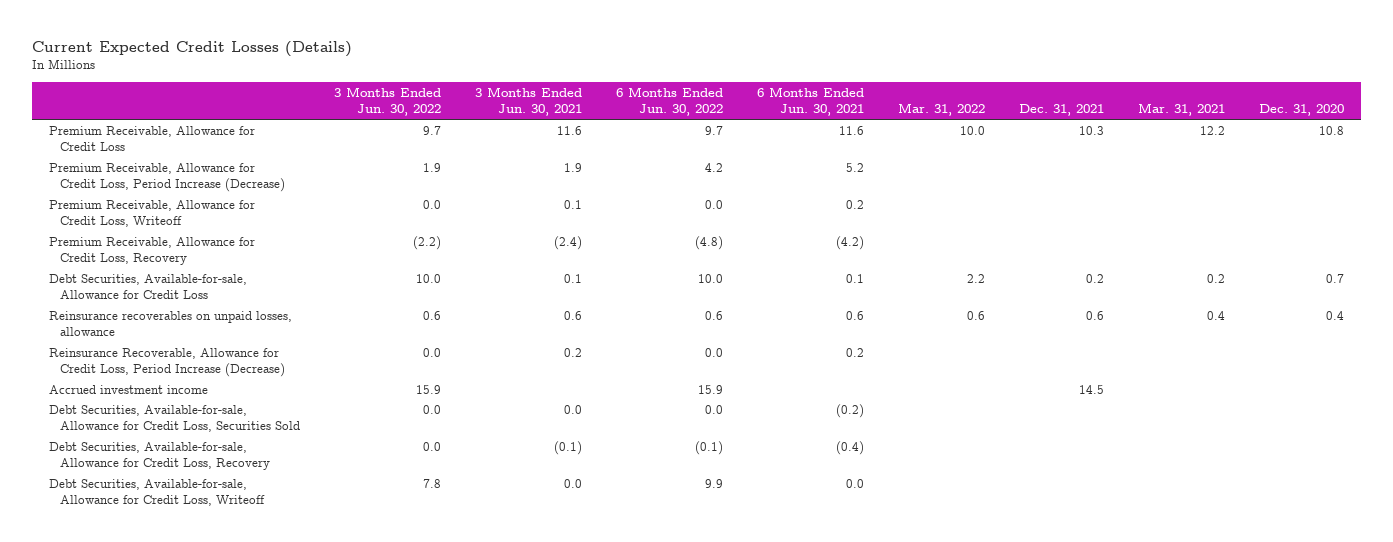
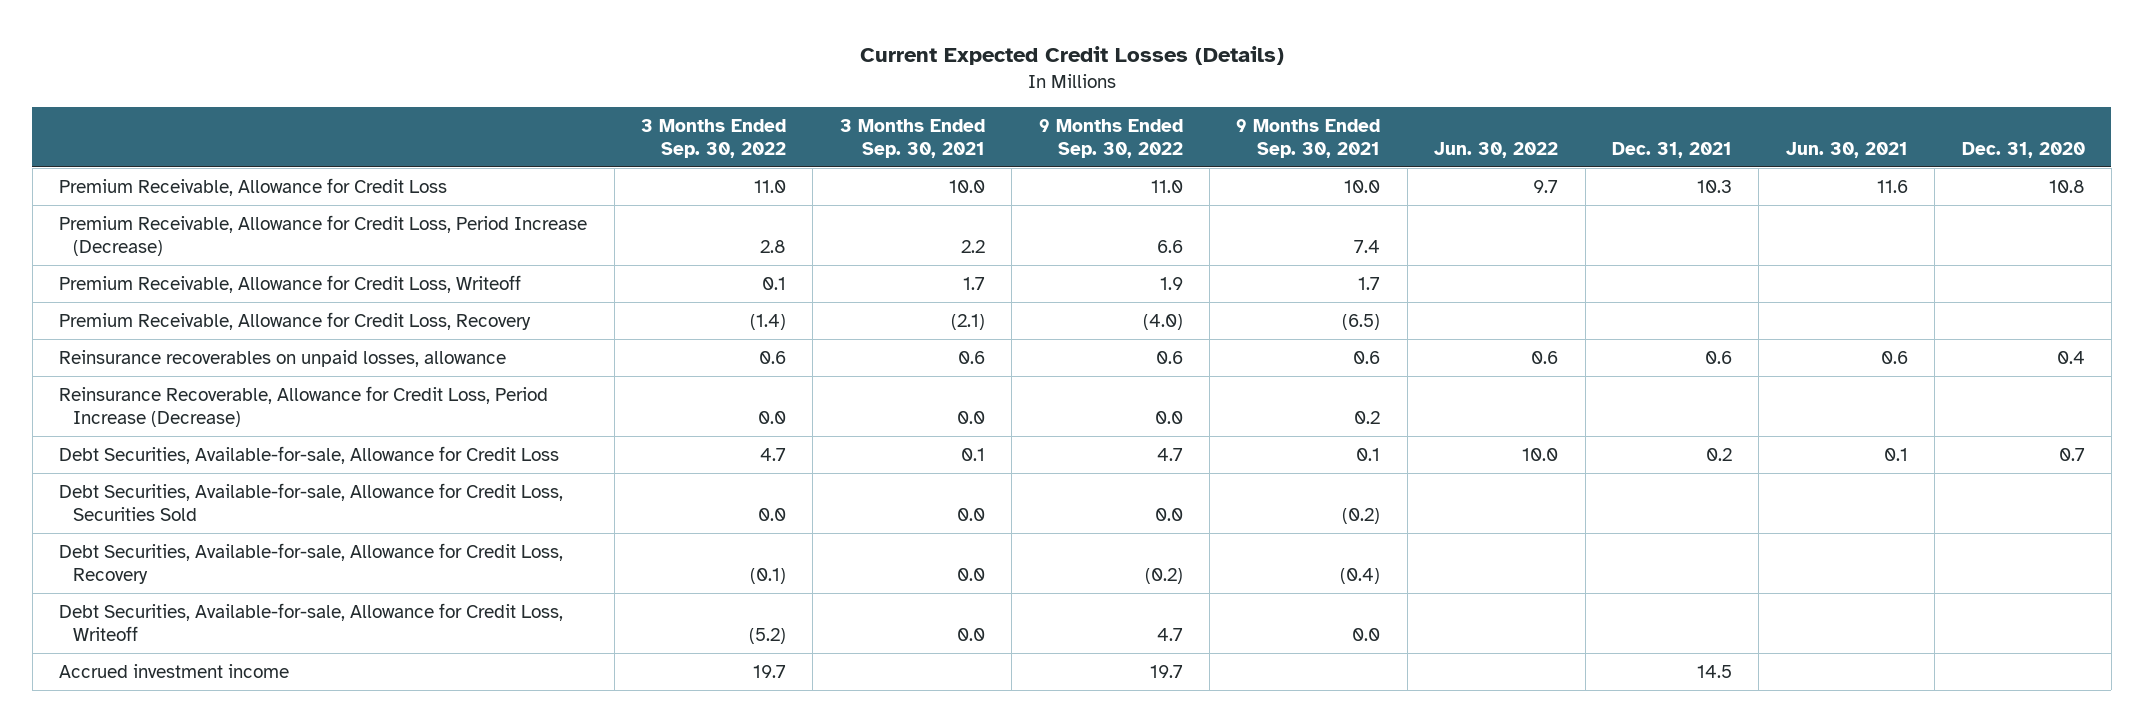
- | 3 Months Ended Jun. 30, 2022 | 3 Months Ended Jun. 30, 2021 | 6 Months Ended Jun. 30, 2022 | 6 Months Ended Jun. 30, 2021 | Mar. 31, 2022 | Dec. 31, 2021 | Mar. 31, 2021 | Dec. 31, 2020
+ | 3 Months Ended Sep. 30, 2022 | 3 Months Ended Sep. 30, 2021 | 9 Months Ended Sep. 30, 2022 | 9 Months Ended Sep. 30, 2021 | Jun. 30, 2022 | Dec. 31, 2021 | Jun. 30, 2021 | Dec. 31, 2020
moved down: Debt Securities, Available-for-sale, Allowance for Credit Loss | 4.7 | 0.1 | 4.7 | 0.1 | 10.0 | 0.2 | 0.1 | 0.7
moved down: Accrued investment income | 19.7 | | 19.7 | | | 14.5 | |

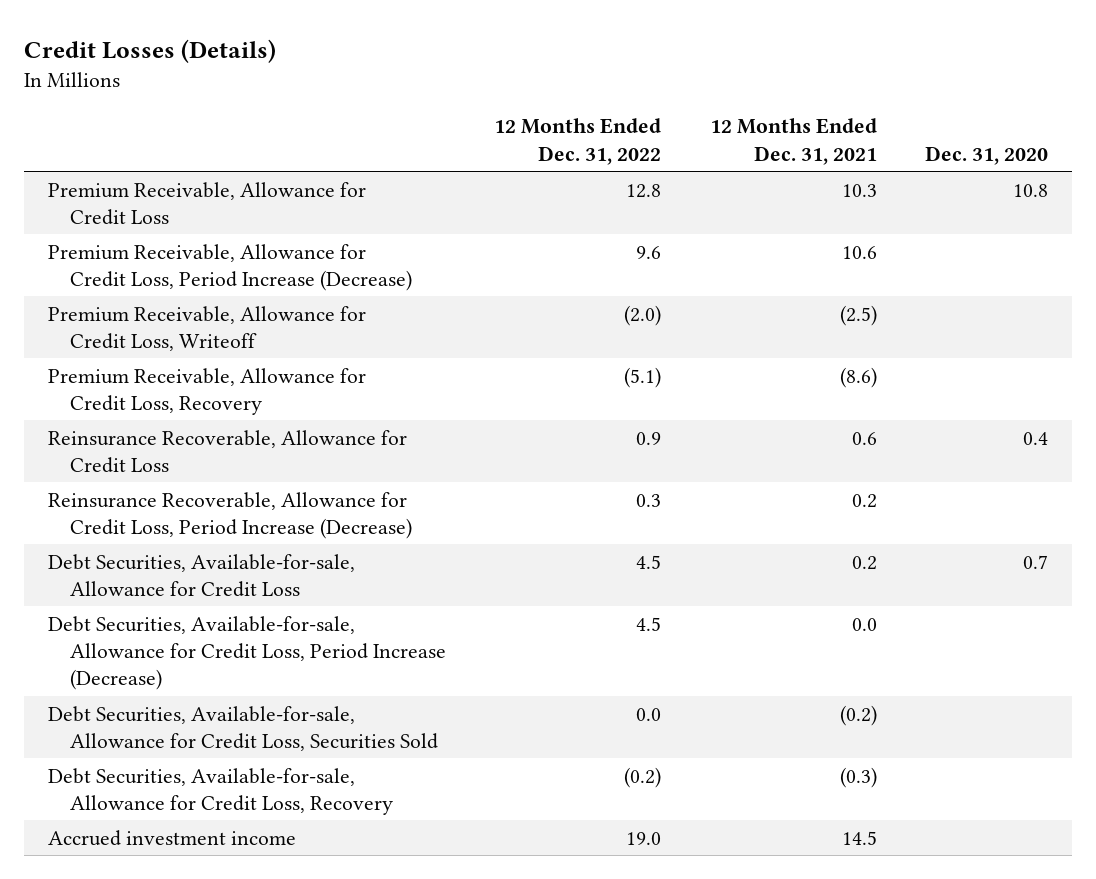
- Current Expected Credit Losses (Details)
+ Credit Losses (Details)
- | 3 Months Ended Sep. 30, 2022 | 3 Months Ended Sep. 30, 2021 | 9 Months Ended Sep. 30, 2022 | 9 Months Ended Sep. 30, 2021 | Jun. 30, 2022 | Dec. 31, 2021 | Jun. 30, 2021 | Dec. 31, 2020
+ | 12 Months Ended Dec. 31, 2022 | 12 Months Ended Dec. 31, 2021 | Dec. 31, 2020
- Reinsurance recoverables on unpaid losses, allowance | 0.6 | 0.6 | 0.6 | 0.6 | 0.6 | 0.6 | 0.6 | 0.4
+ Reinsurance Recoverable, Allowance for Credit Loss | 0.9 | 0.6 | 0.4
+ Debt Securities, Available-for-sale, Allowance for Credit Loss, Period Increase (Decrease) | 4.5 | 0.0 |
- Debt Securities, Available-for-sale, Allowance for Credit Loss, Writeoff | (5.2) | 0.0 | 4.7 | 0.0 | | | |

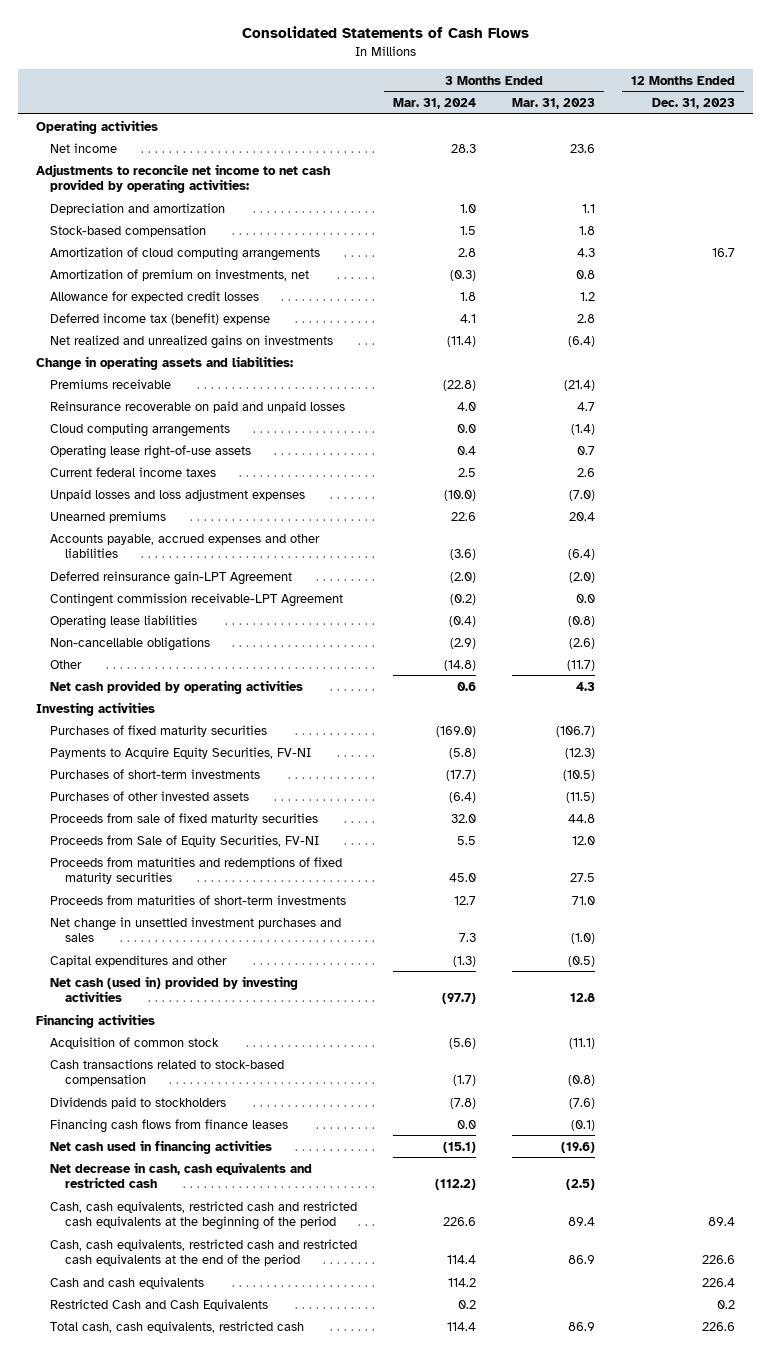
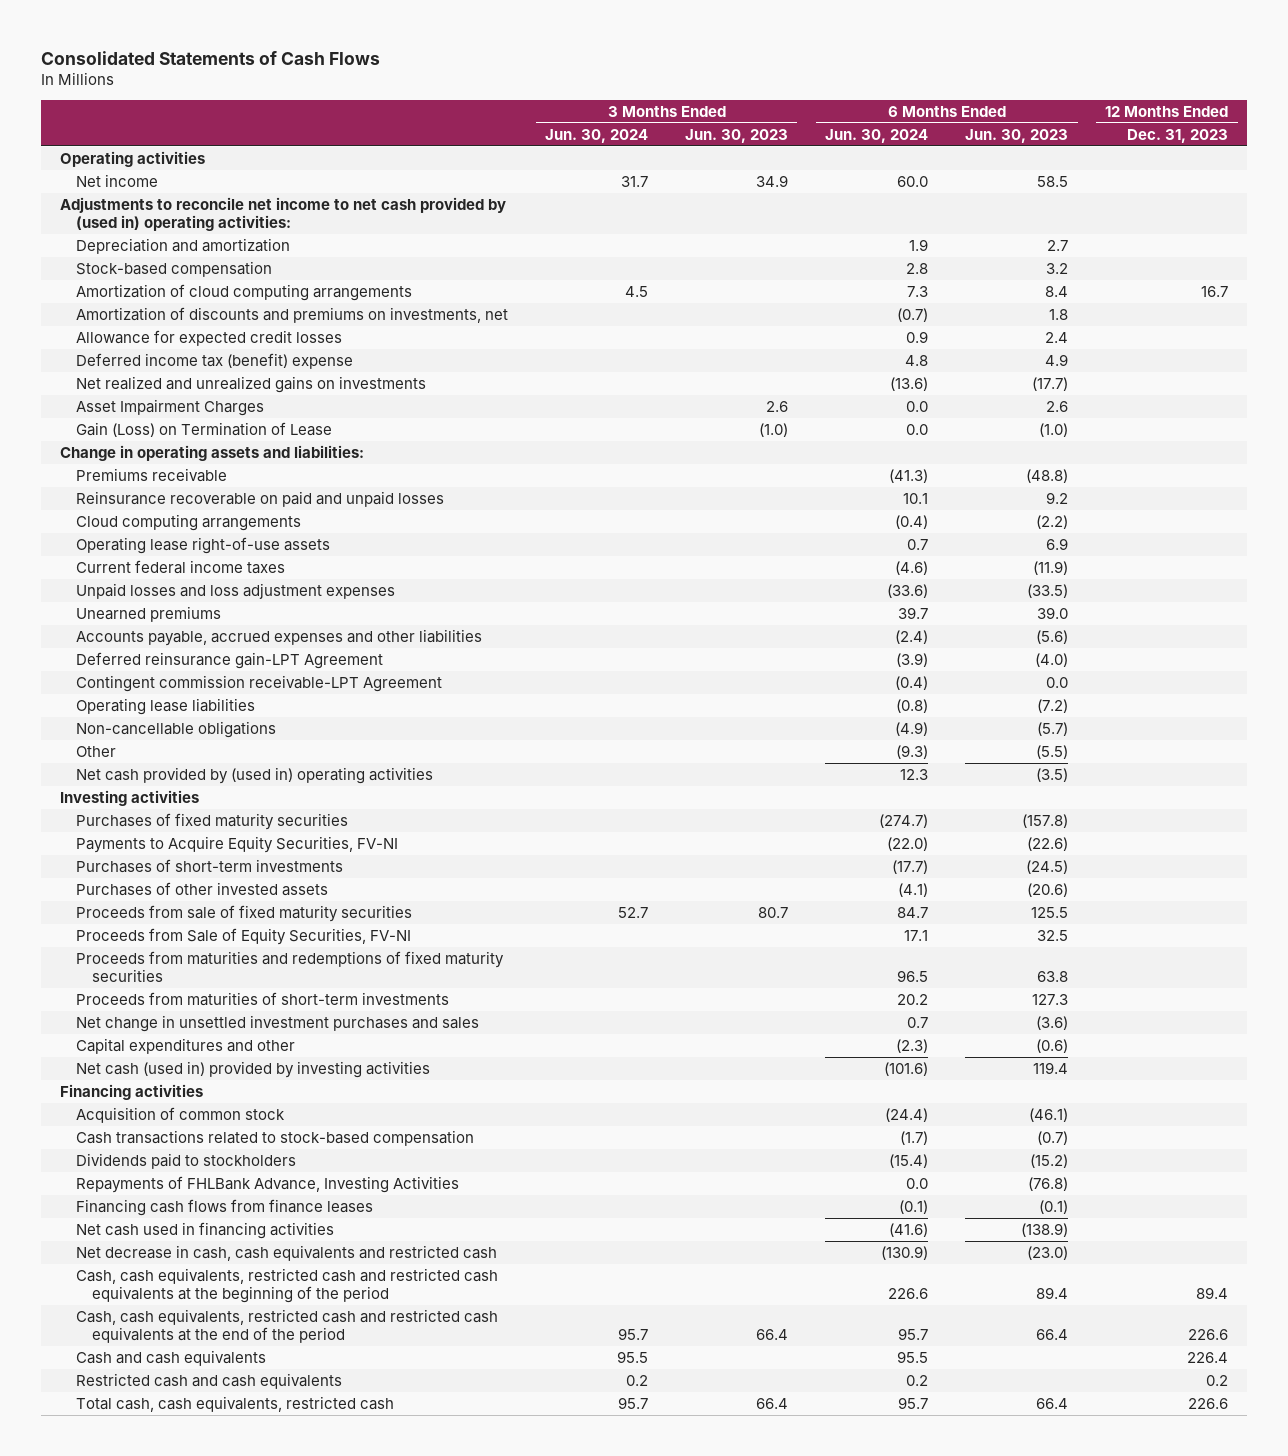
- | 3 Months Ended Mar. 31, 2024 | 3 Months Ended Mar. 31, 2023 | 12 Months Ended Dec. 31, 2023
+ | 3 Months Ended Jun. 30, 2024 | 3 Months Ended Jun. 30, 2023 | 6 Months Ended Jun. 30, 2024 | 6 Months Ended Jun. 30, 2023 | 12 Months Ended Dec. 31, 2023
- Adjustments to reconcile net income to net cash provided by operating activities:
+ Adjustments to reconcile net income to net cash provided by (used in) operating activities:
- Amortization of premium on investments, net | (0.3) | 0.8 |
+ Amortization of discounts and premiums on investments, net | | | (0.7) | 1.8 |
+ Asset Impairment Charges | | 2.6 | 0.0 | 2.6 |
+ Gain (Loss) on Termination of Lease | | (1.0) | 0.0 | (1.0) |
- Net cash provided by operating activities | 0.6 | 4.3 |
+ Net cash provided by (used in) operating activities | | | 12.3 | (3.5) |
+ Repayments of FHLBank Advance, Investing Activities | | | 0.0 | (76.8) |
- Restricted Cash and Cash Equivalents | 0.2 | | 0.2
+ Restricted cash and cash equivalents | 0.2 | | 0.2 | | 0.2

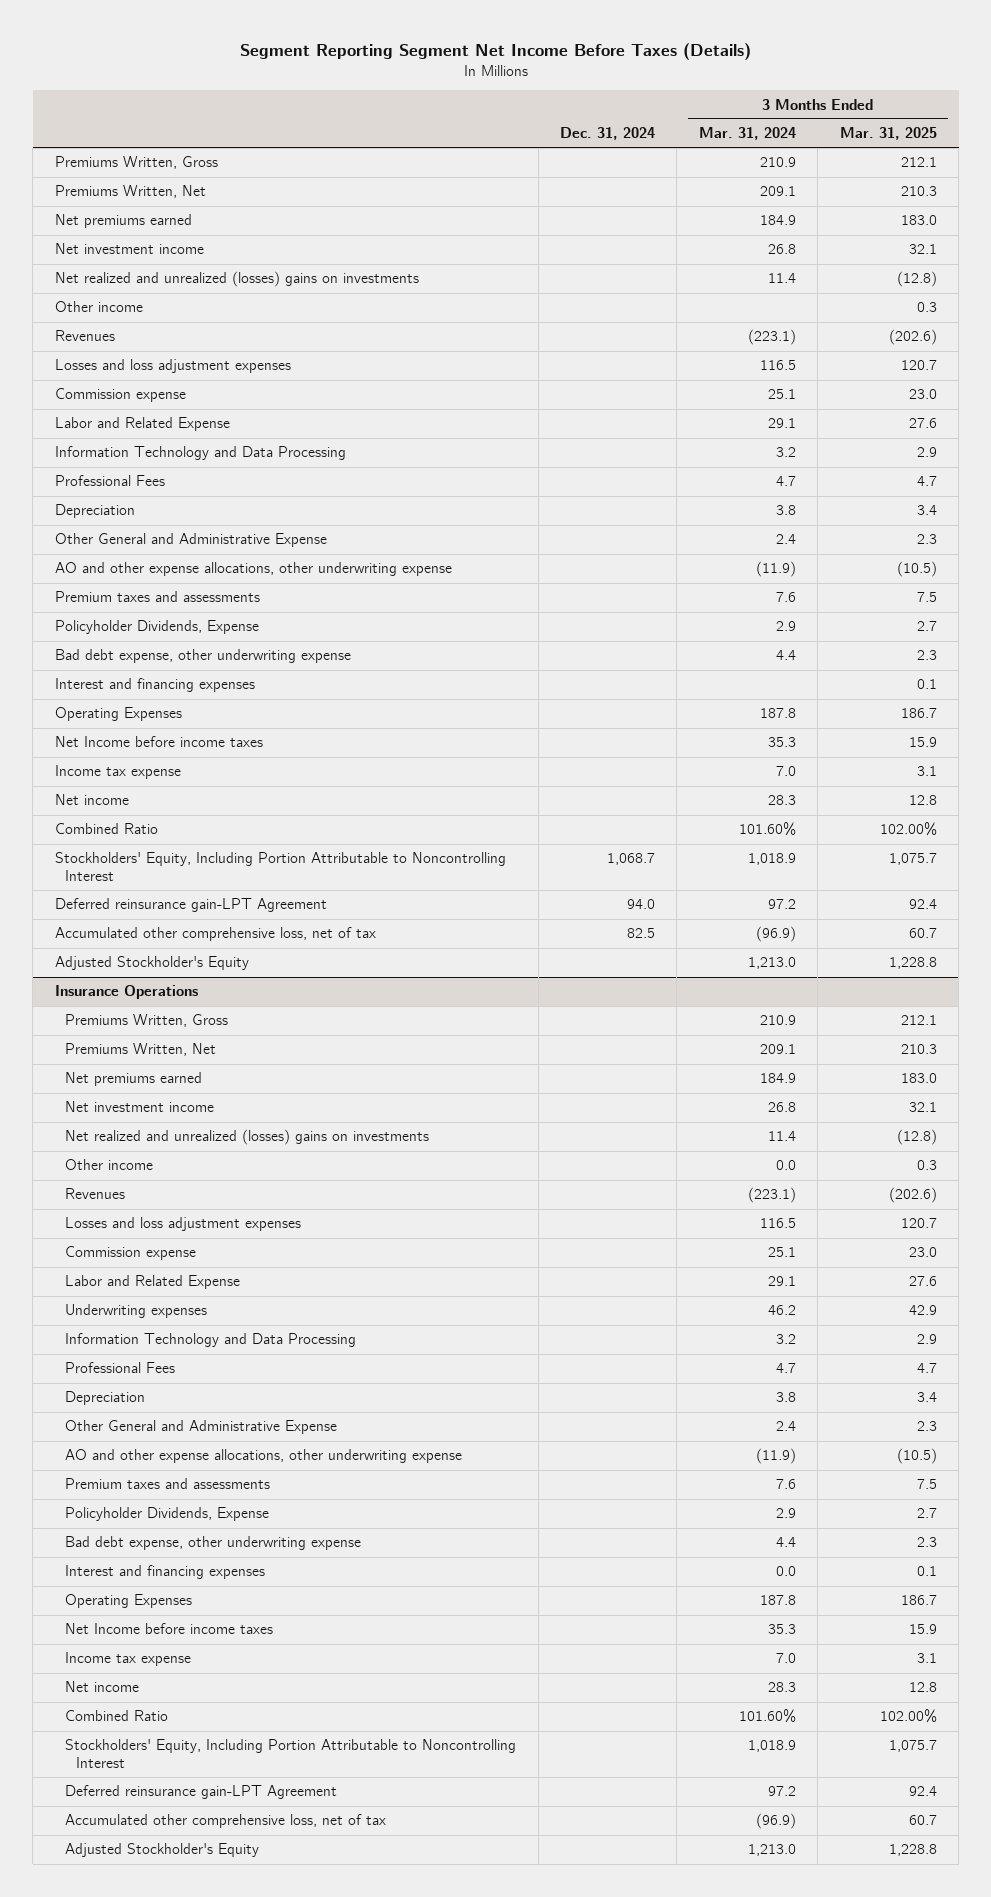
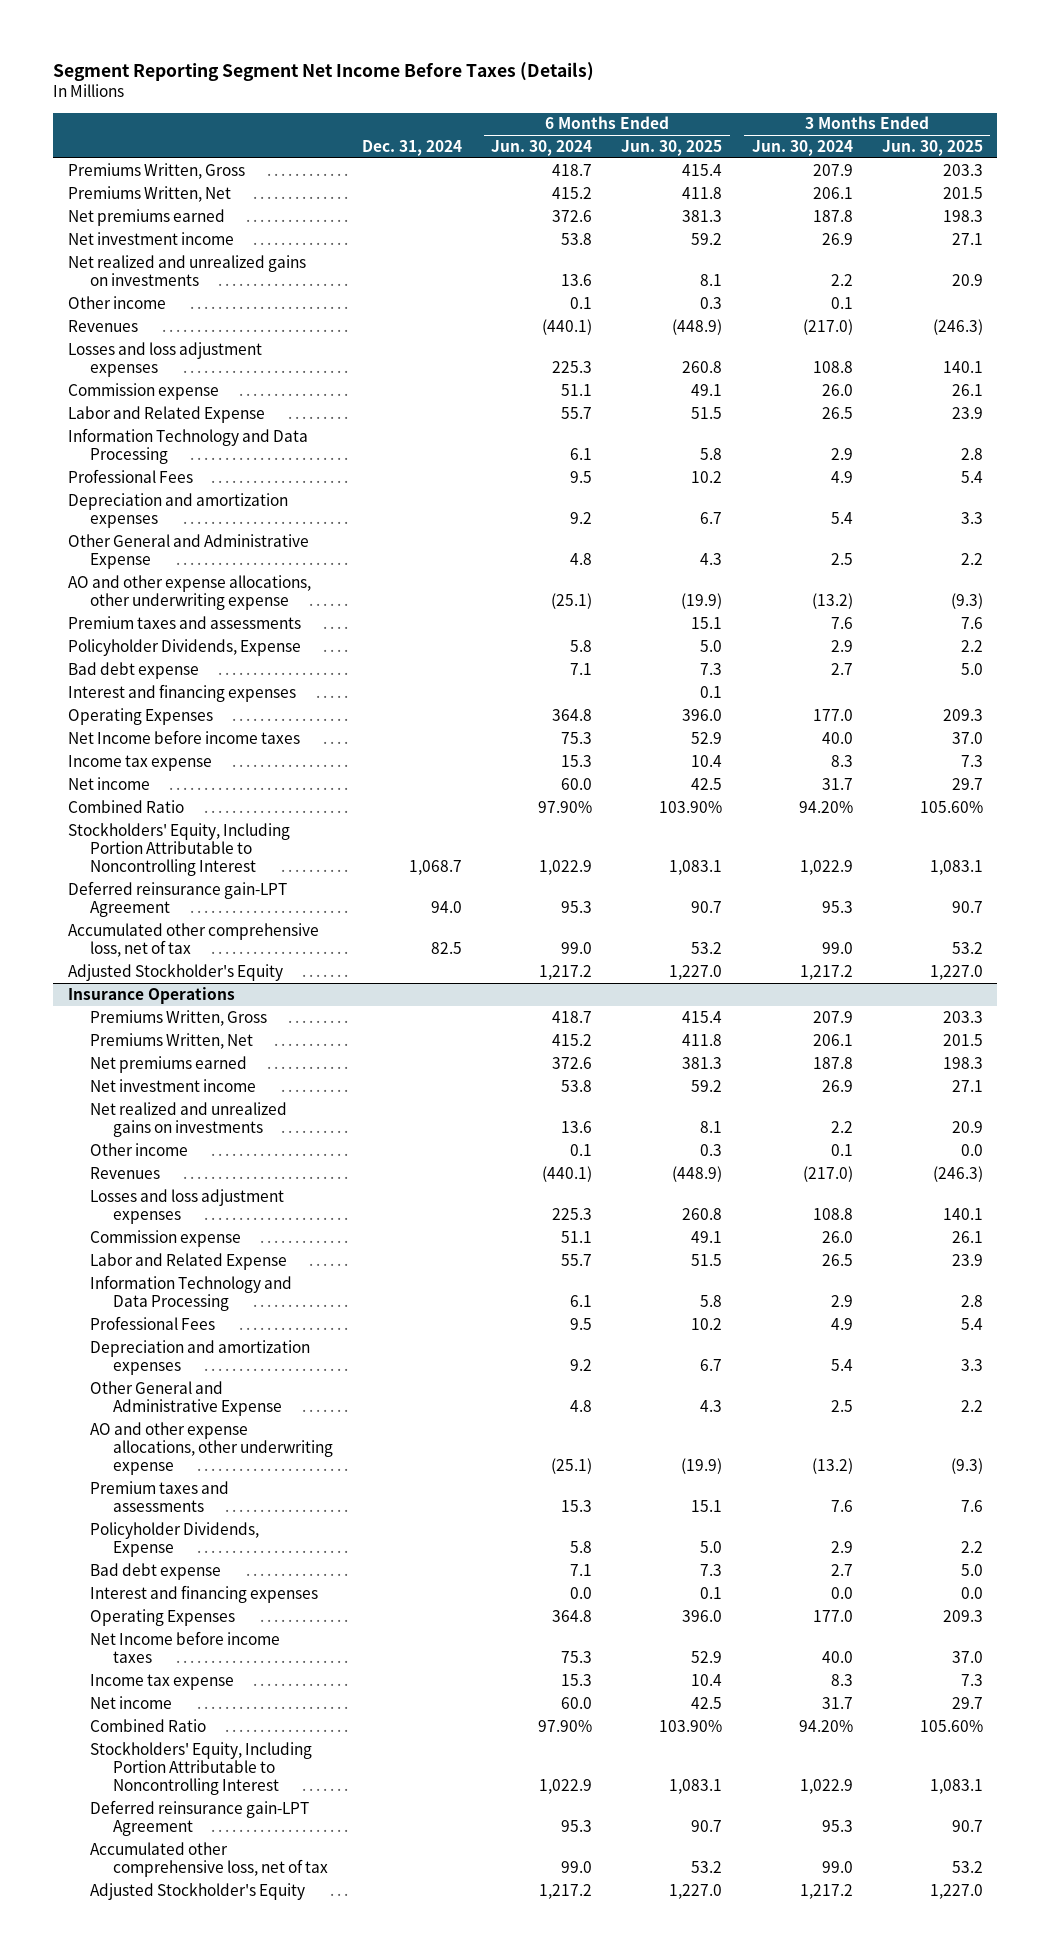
- | Dec. 31, 2024 | 3 Months Ended Mar. 31, 2024 | 3 Months Ended Mar. 31, 2025
+ | Dec. 31, 2024 | 6 Months Ended Jun. 30, 2024 | 6 Months Ended Jun. 30, 2025 | 3 Months Ended Jun. 30, 2024 | 3 Months Ended Jun. 30, 2025
- Net realized and unrealized (losses) gains on investments | | 11.4 | (12.8)
+ Net realized and unrealized gains on investments | | 13.6 | 8.1 | 2.2 | 20.9
- Depreciation | | 3.8 | 3.4
+ Depreciation and amortization expenses | | 9.2 | 6.7 | 5.4 | 3.3
- Bad debt expense, other underwriting expense | | 4.4 | 2.3
+ Bad debt expense | | 7.1 | 7.3 | 2.7 | 5.0
@ Insurance Operations
- Net realized and unrealized (losses) gains on investments | | 11.4 | (12.8)
+ Net realized and unrealized gains on investments | | 13.6 | 8.1 | 2.2 | 20.9
- Underwriting expenses | | 46.2 | 42.9
- Depreciation | | 3.8 | 3.4
+ Depreciation and amortization expenses | | 9.2 | 6.7 | 5.4 | 3.3
- Bad debt expense, other underwriting expense | | 4.4 | 2.3
+ Bad debt expense | | 7.1 | 7.3 | 2.7 | 5.0

